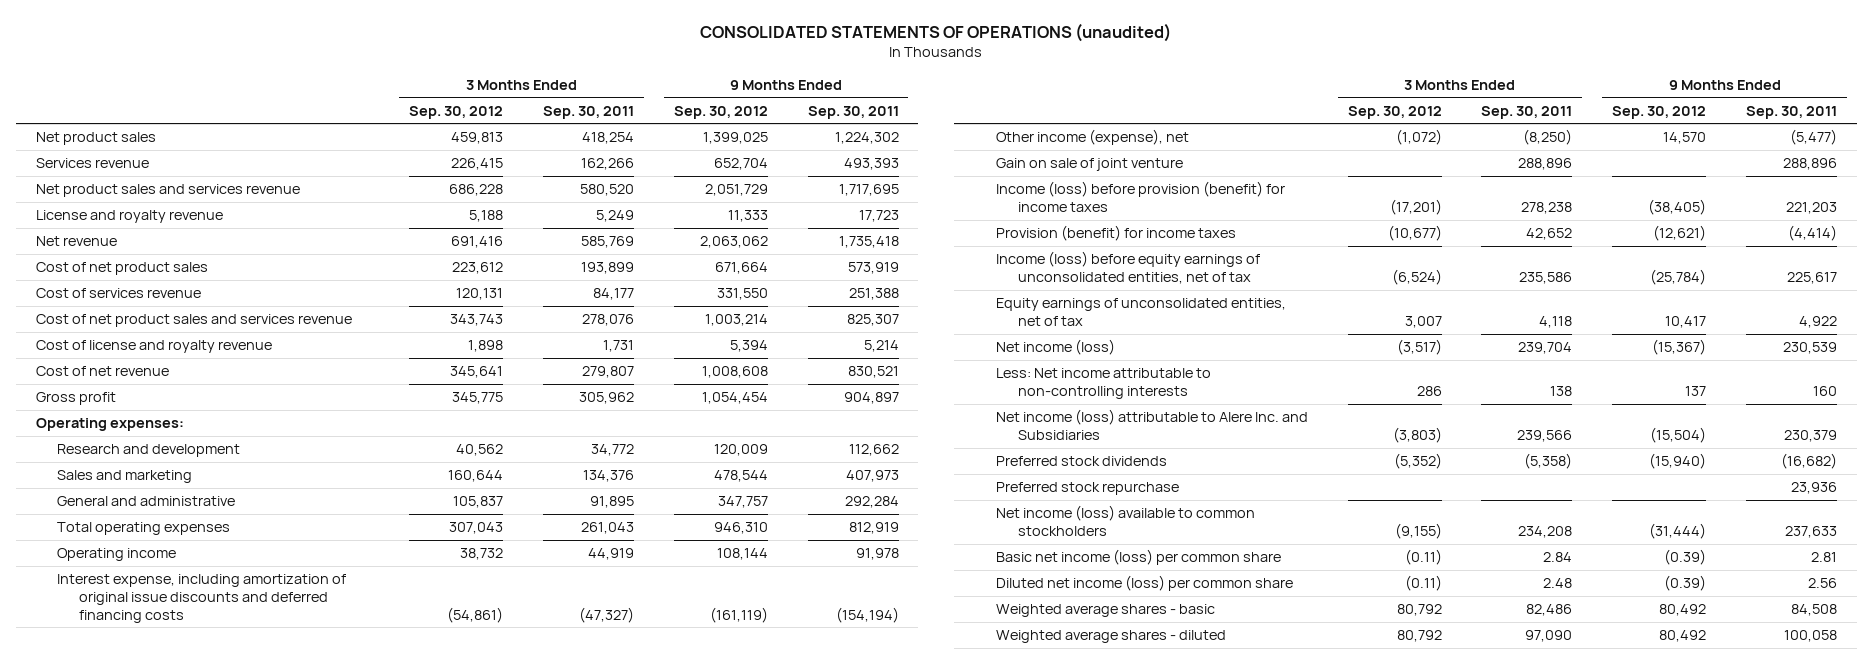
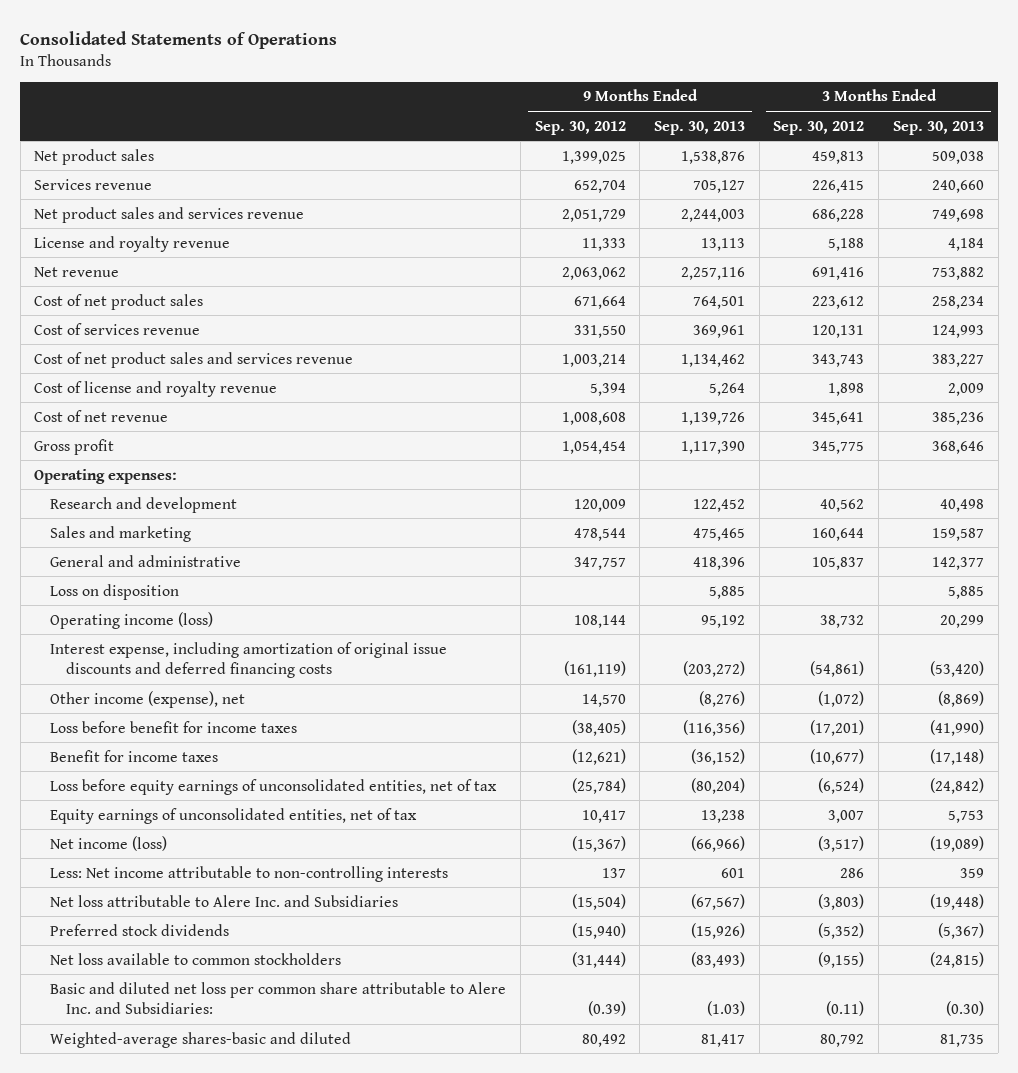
- CONSOLIDATED STATEMENTS OF OPERATIONS (unaudited)
+ Consolidated Statements of Operations
- | 3 Months Ended Sep. 30, 2012 | 3 Months Ended Sep. 30, 2011 | 9 Months Ended Sep. 30, 2012 | 9 Months Ended Sep. 30, 2011
+ | 9 Months Ended Sep. 30, 2012 | 9 Months Ended Sep. 30, 2013 | 3 Months Ended Sep. 30, 2012 | 3 Months Ended Sep. 30, 2013
- Total operating expenses | 307,043 | 261,043 | 946,310 | 812,919
- Operating income | 38,732 | 44,919 | 108,144 | 91,978
+ Loss on disposition | | 5,885 | | 5,885
+ Operating income (loss) | 108,144 | 95,192 | 38,732 | 20,299
- Gain on sale of joint venture | | 288,896 | | 288,896
- Income (loss) before provision (benefit) for income taxes | (17,201) | 278,238 | (38,405) | 221,203
- Provision (benefit) for income taxes | (10,677) | 42,652 | (12,621) | (4,414)
- Income (loss) before equity earnings of unconsolidated entities, net of tax | (6,524) | 235,586 | (25,784) | 225,617
+ Loss before benefit for income taxes | (38,405) | (116,356) | (17,201) | (41,990)
+ Benefit for income taxes | (12,621) | (36,152) | (10,677) | (17,148)
+ Loss before equity earnings of unconsolidated entities, net of tax | (25,784) | (80,204) | (6,524) | (24,842)
- Net income (loss) attributable to Alere Inc. and Subsidiaries | (3,803) | 239,566 | (15,504) | 230,379
+ Net loss attributable to Alere Inc. and Subsidiaries | (15,504) | (67,567) | (3,803) | (19,448)
- Preferred stock repurchase | | | | 23,936
- Net income (loss) available to common stockholders | (9,155) | 234,208 | (31,444) | 237,633
- Basic net income (loss) per common share | (0.11) | 2.84 | (0.39) | 2.81
- Diluted net income (loss) per common share | (0.11) | 2.48 | (0.39) | 2.56
- Weighted average shares - basic | 80,792 | 82,486 | 80,492 | 84,508
- Weighted average shares - diluted | 80,792 | 97,090 | 80,492 | 100,058
+ Net loss available to common stockholders | (31,444) | (83,493) | (9,155) | (24,815)
+ Basic and diluted net loss per common share attributable to Alere Inc. and Subsidiaries: | (0.39) | (1.03) | (0.11) | (0.30)
+ Weighted-average shares-basic and diluted | 80,492 | 81,417 | 80,792 | 81,735

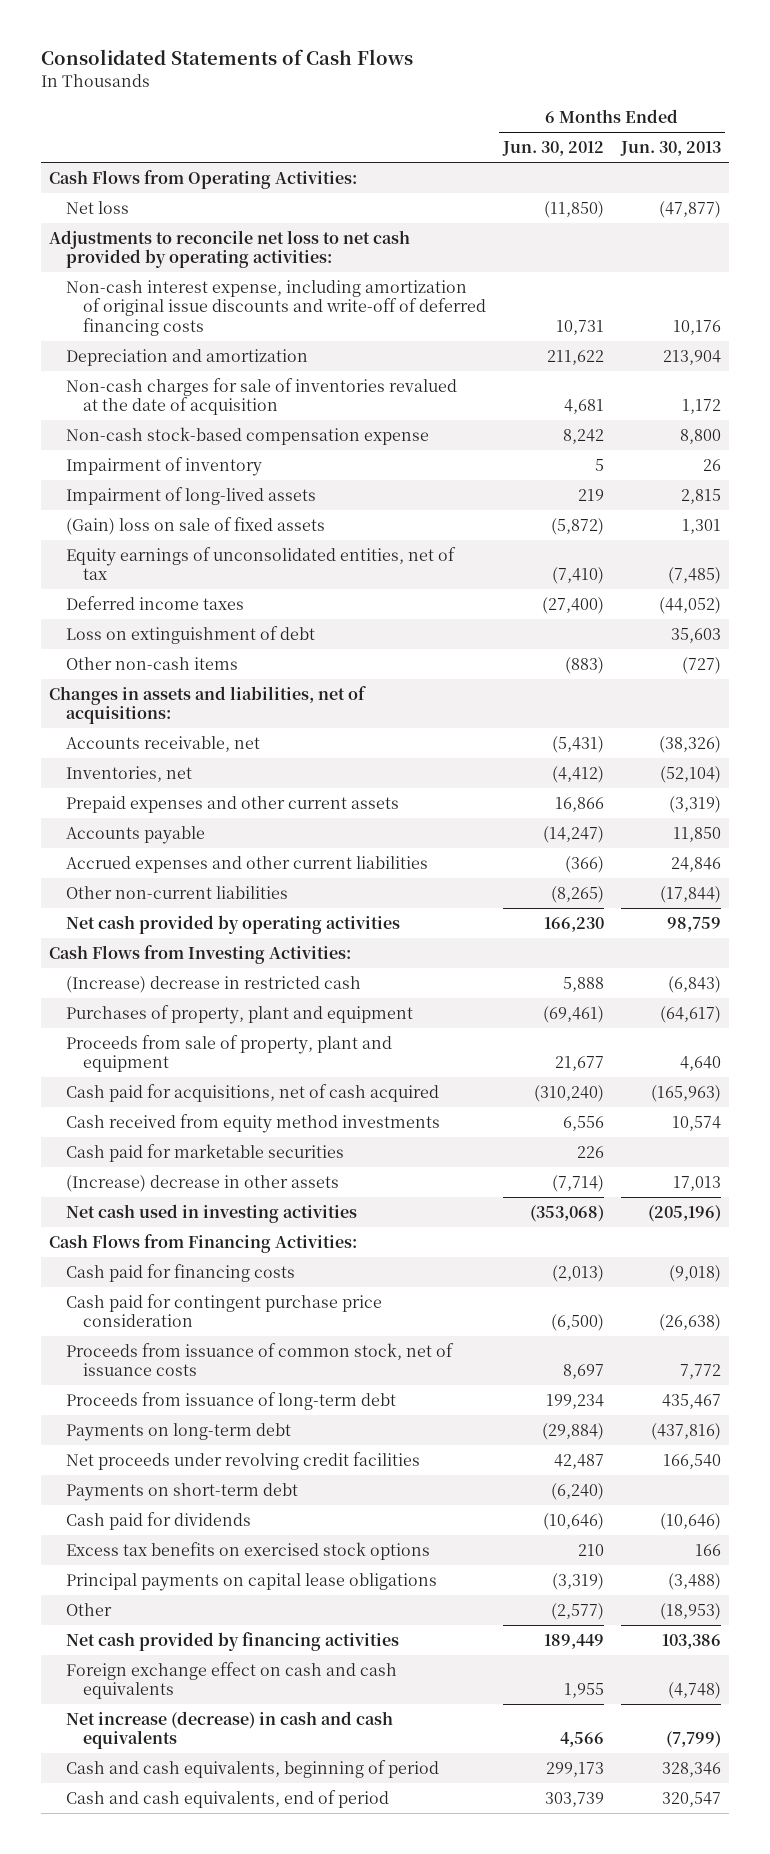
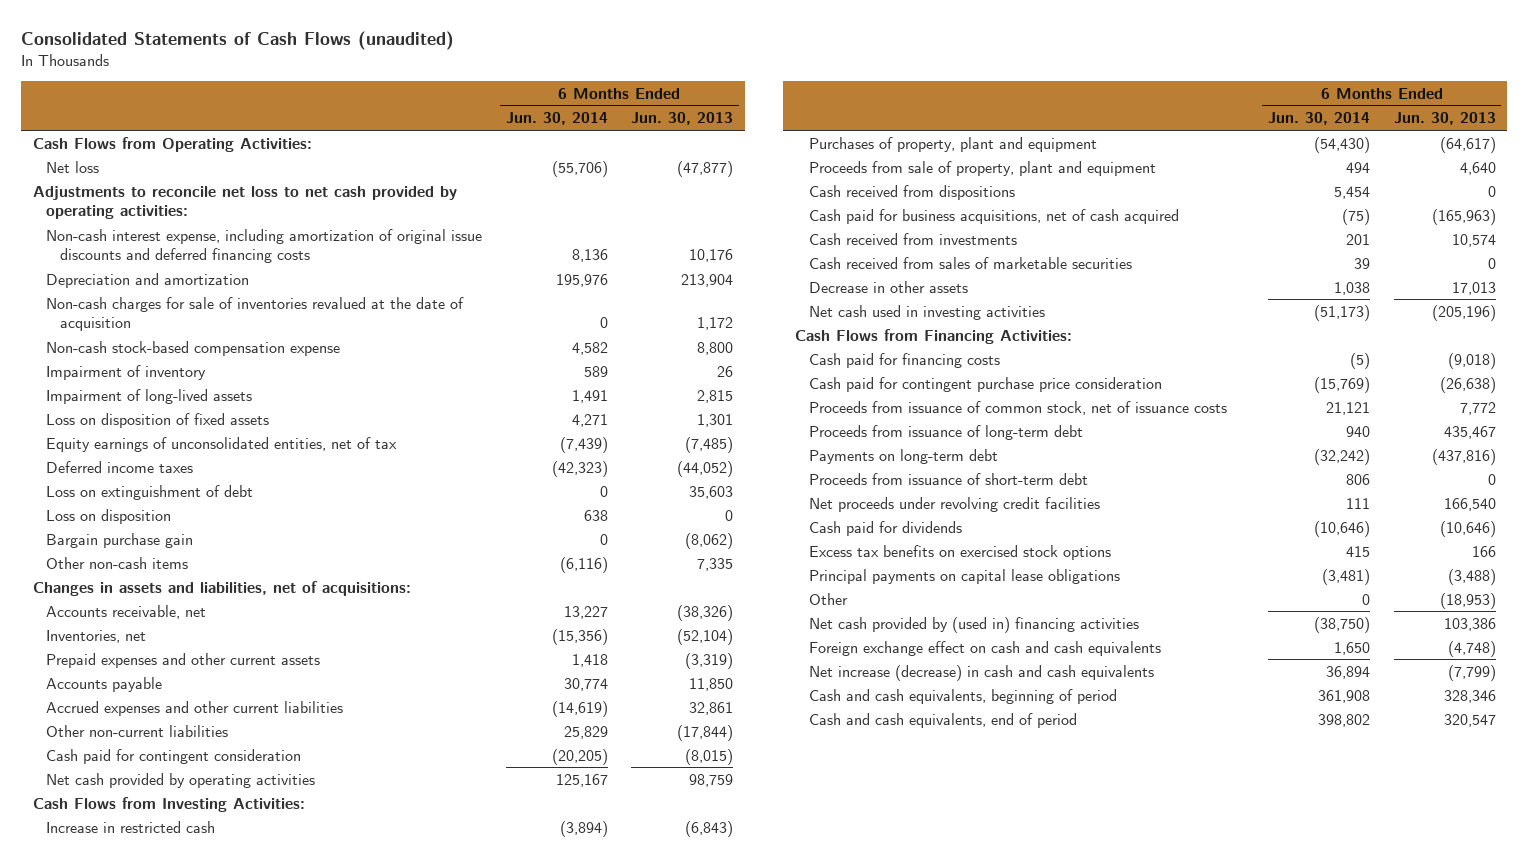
- Consolidated Statements of Cash Flows
+ Consolidated Statements of Cash Flows (unaudited)
- | 6 Months Ended Jun. 30, 2012 | 6 Months Ended Jun. 30, 2013
+ | 6 Months Ended Jun. 30, 2014 | 6 Months Ended Jun. 30, 2013
- Non-cash interest expense, including amortization of original issue discounts and write-off of deferred financing costs | 10,731 | 10,176
+ Non-cash interest expense, including amortization of original issue discounts and deferred financing costs | 8,136 | 10,176
- (Gain) loss on sale of fixed assets | (5,872) | 1,301
+ Loss on disposition of fixed assets | 4,271 | 1,301
- Other non-cash items | (883) | (727)
+ Loss on disposition | 638 | 0
+ Bargain purchase gain | 0 | (8,062)
+ Other non-cash items | (6,116) | 7,335
- Accrued expenses and other current liabilities | (366) | 24,846
+ Accrued expenses and other current liabilities | (14,619) | 32,861
+ Cash paid for contingent consideration | (20,205) | (8,015)
- (Increase) decrease in restricted cash | 5,888 | (6,843)
+ Increase in restricted cash | (3,894) | (6,843)
- Cash paid for acquisitions, net of cash acquired | (310,240) | (165,963)
- Cash received from equity method investments | 6,556 | 10,574
- Cash paid for marketable securities | 226 |
- (Increase) decrease in other assets | (7,714) | 17,013
+ Cash received from dispositions | 5,454 | 0
+ Cash paid for business acquisitions, net of cash acquired | (75) | (165,963)
+ Cash received from investments | 201 | 10,574
+ Cash received from sales of marketable securities | 39 | 0
+ Decrease in other assets | 1,038 | 17,013
+ Proceeds from issuance of short-term debt | 806 | 0
- Payments on short-term debt | (6,240) |
- Net cash provided by financing activities | 189,449 | 103,386
+ Net cash provided by (used in) financing activities | (38,750) | 103,386

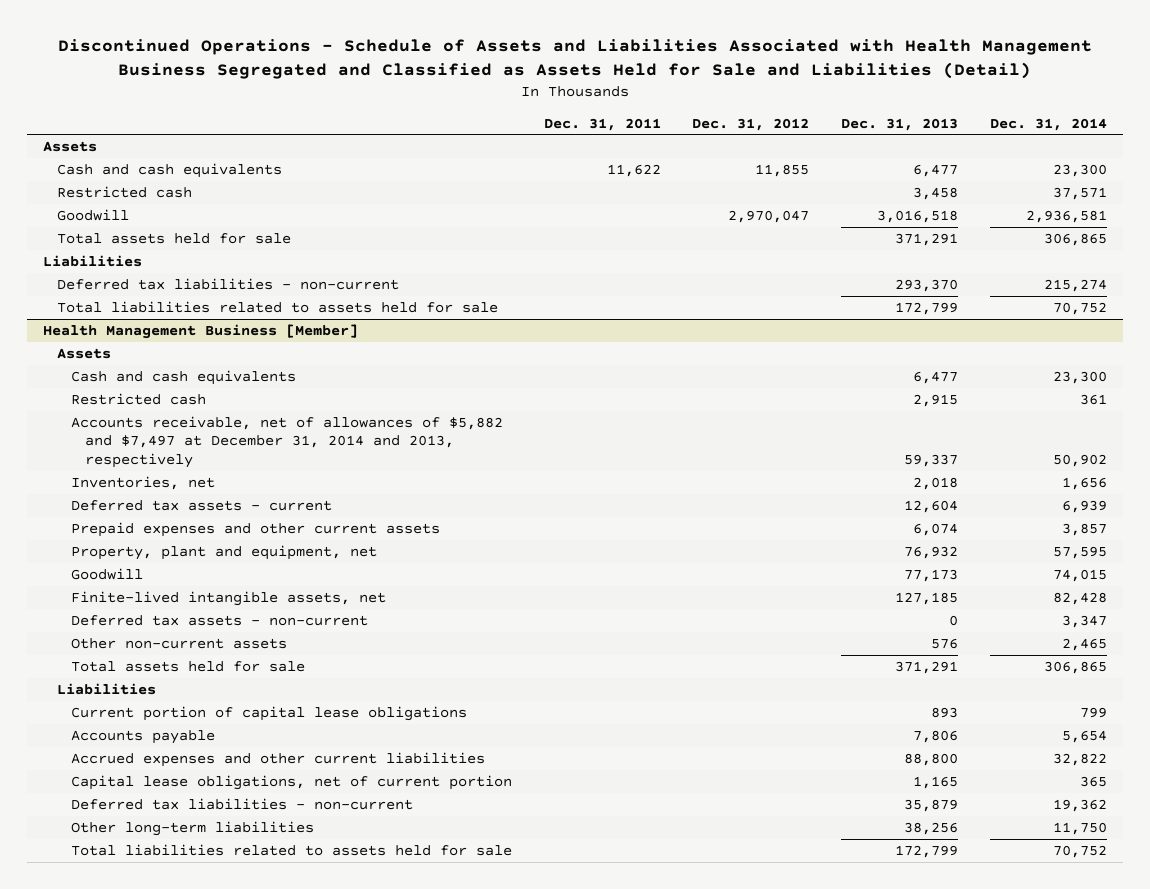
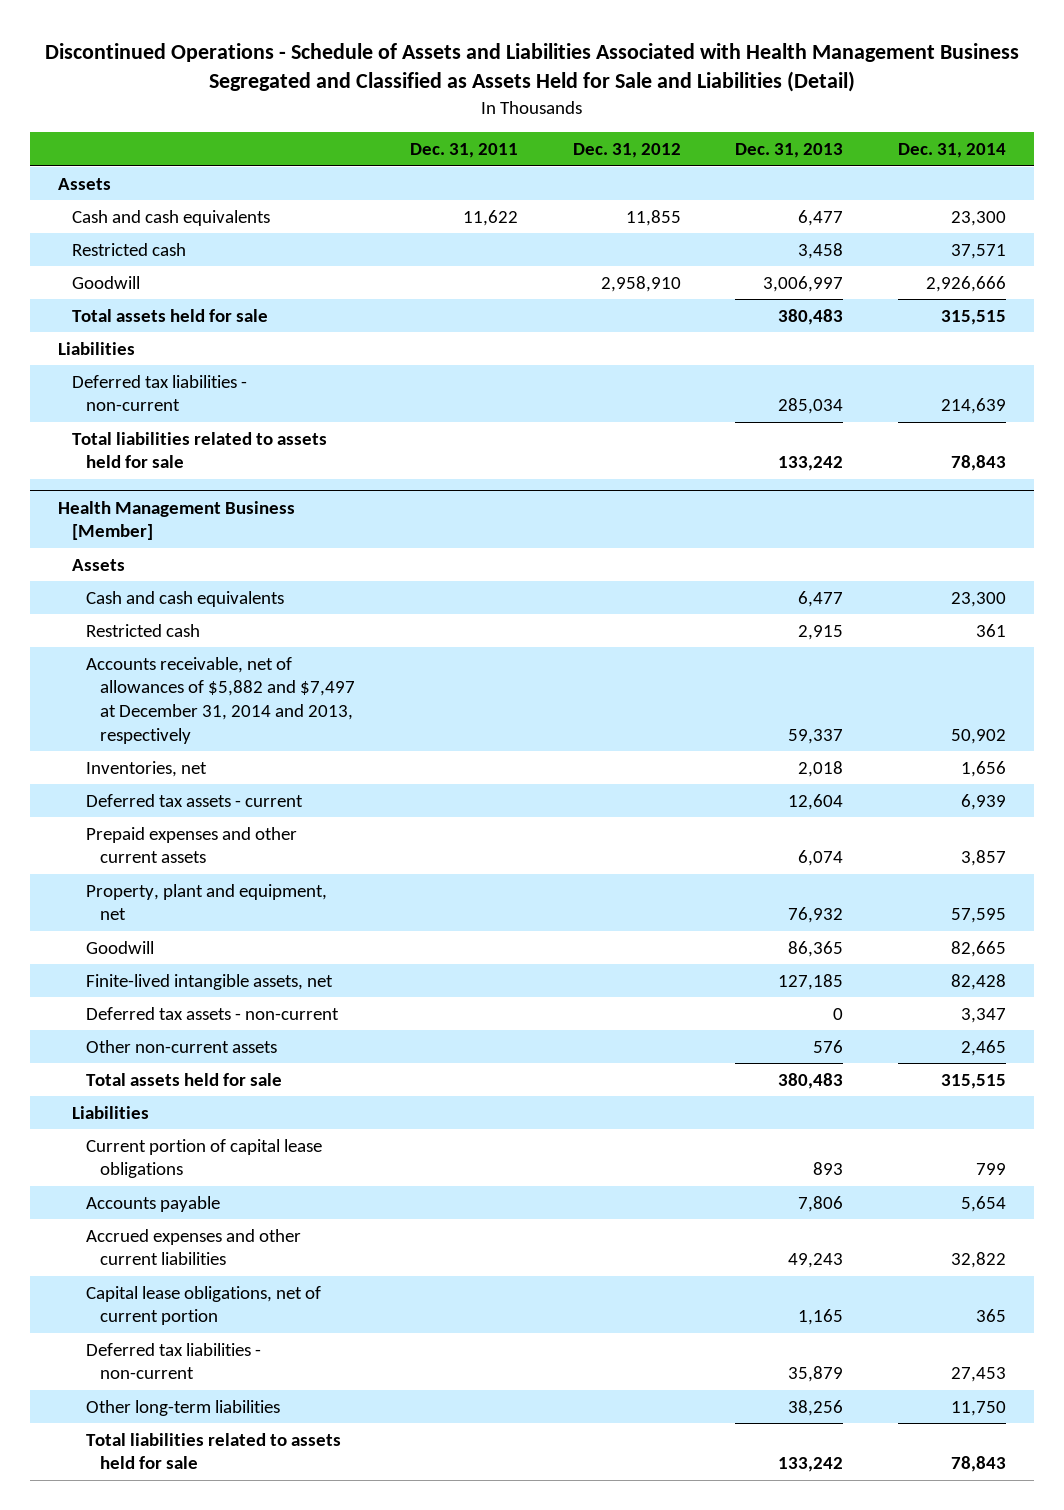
- Goodwill | | 2,970,047 | 3,016,518 | 2,936,581
- Total assets held for sale | | | 371,291 | 306,865
+ Goodwill | | 2,958,910 | 3,006,997 | 2,926,666
+ Total assets held for sale | | | 380,483 | 315,515
- Deferred tax liabilities - non-current | | | 293,370 | 215,274
- Total liabilities related to assets held for sale | | | 172,799 | 70,752
+ Deferred tax liabilities - non-current | | | 285,034 | 214,639
+ Total liabilities related to assets held for sale | | | 133,242 | 78,843
@ Health Management Business [Member]
- Goodwill | | | 77,173 | 74,015
+ Goodwill | | | 86,365 | 82,665
- Total assets held for sale | | | 371,291 | 306,865
+ Total assets held for sale | | | 380,483 | 315,515
- Accrued expenses and other current liabilities | | | 88,800 | 32,822
+ Accrued expenses and other current liabilities | | | 49,243 | 32,822
- Deferred tax liabilities - non-current | | | 35,879 | 19,362
+ Deferred tax liabilities - non-current | | | 35,879 | 27,453
- Total liabilities related to assets held for sale | | | 172,799 | 70,752
+ Total liabilities related to assets held for sale | | | 133,242 | 78,843

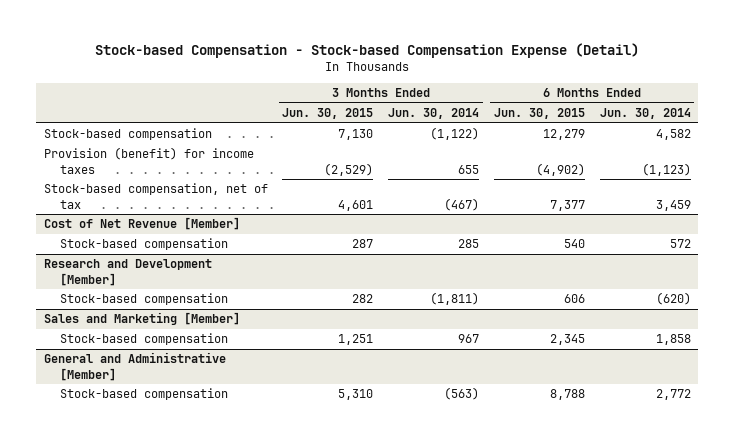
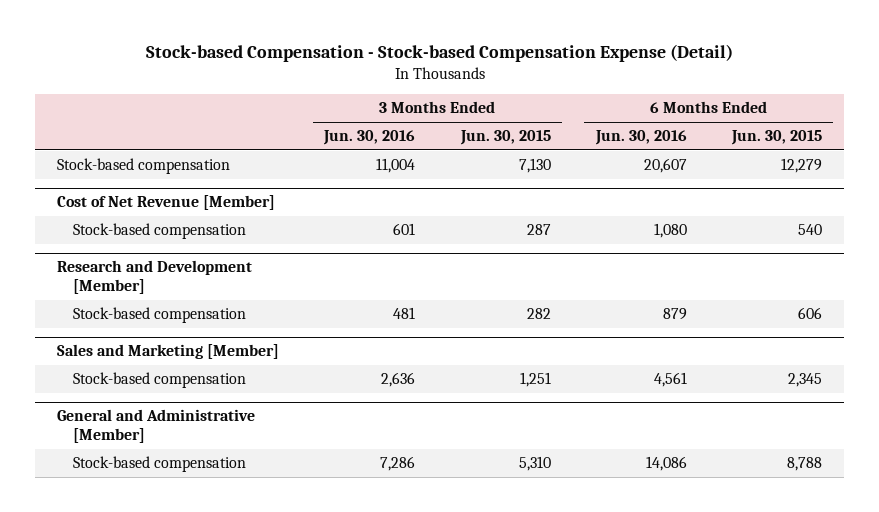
- | 3 Months Ended Jun. 30, 2015 | 3 Months Ended Jun. 30, 2014 | 6 Months Ended Jun. 30, 2015 | 6 Months Ended Jun. 30, 2014
+ | 3 Months Ended Jun. 30, 2016 | 3 Months Ended Jun. 30, 2015 | 6 Months Ended Jun. 30, 2016 | 6 Months Ended Jun. 30, 2015
- Provision (benefit) for income taxes | (2,529) | 655 | (4,902) | (1,123)
- Stock-based compensation, net of tax | 4,601 | (467) | 7,377 | 3,459

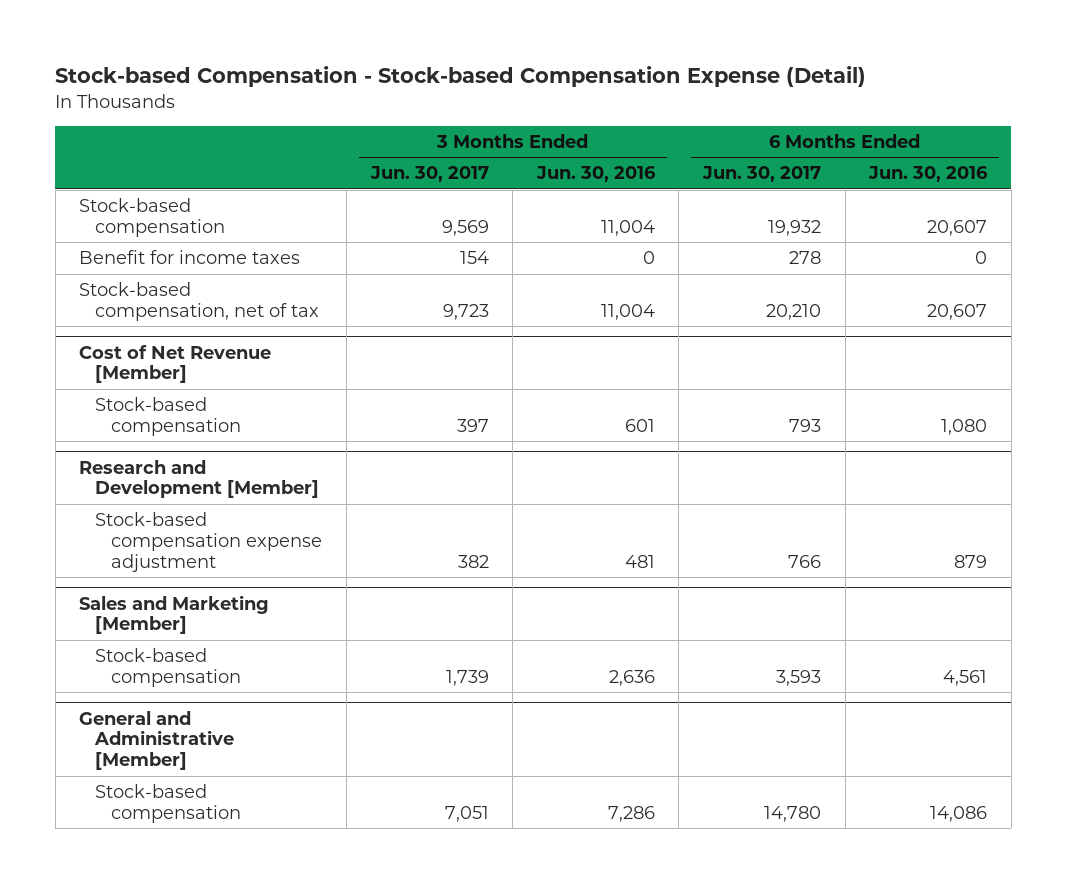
- | 3 Months Ended Jun. 30, 2016 | 3 Months Ended Jun. 30, 2015 | 6 Months Ended Jun. 30, 2016 | 6 Months Ended Jun. 30, 2015
+ | 3 Months Ended Jun. 30, 2017 | 3 Months Ended Jun. 30, 2016 | 6 Months Ended Jun. 30, 2017 | 6 Months Ended Jun. 30, 2016
+ Benefit for income taxes | 154 | 0 | 278 | 0
+ Stock-based compensation, net of tax | 9,723 | 11,004 | 20,210 | 20,607
@ Research and Development [Member]
- Stock-based compensation | 481 | 282 | 879 | 606
+ Stock-based compensation expense adjustment | 382 | 481 | 766 | 879

